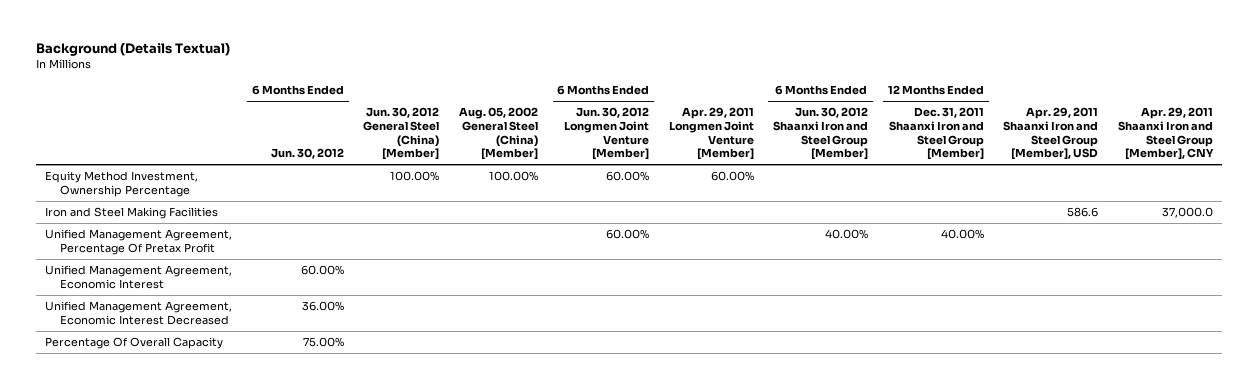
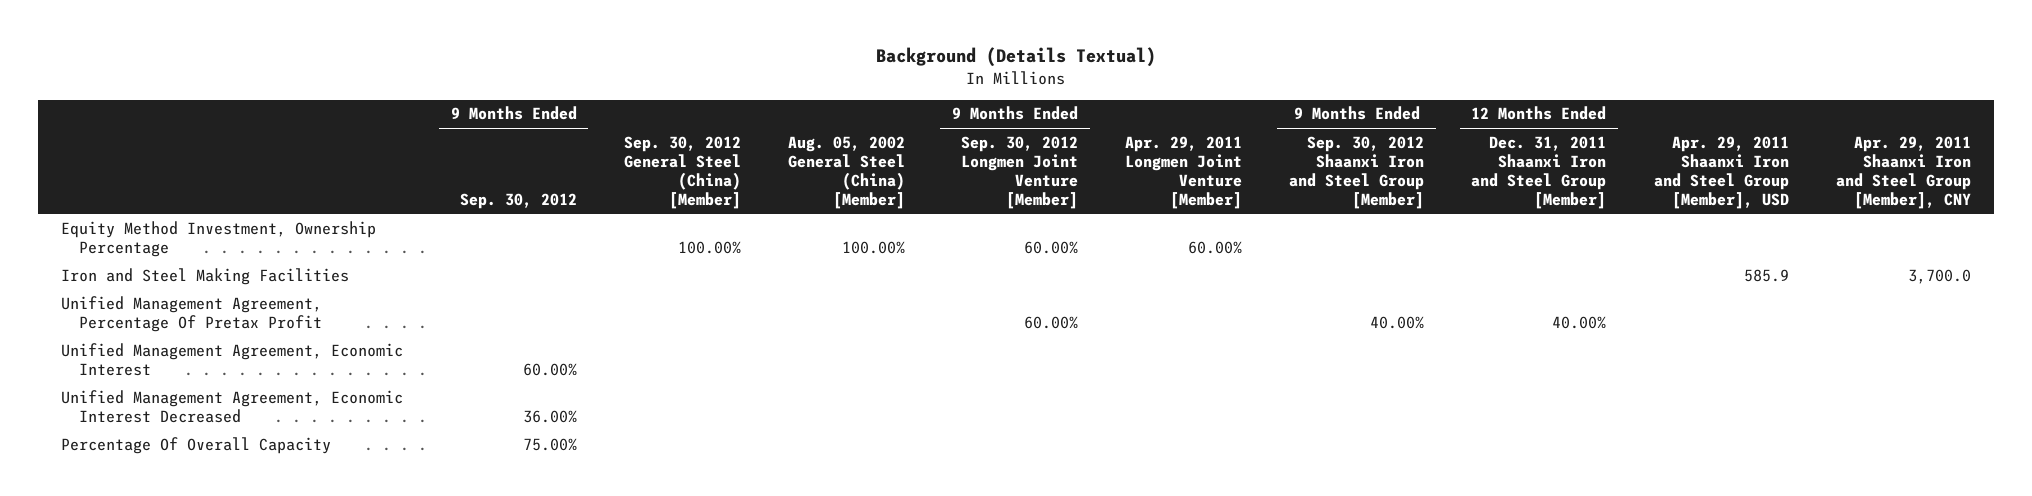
- | 6 Months Ended Jun. 30, 2012 | Jun. 30, 2012 General Steel (China) [Member] | Aug. 05, 2002 General Steel (China) [Member] | 6 Months Ended Jun. 30, 2012 Longmen Joint Venture [Member] | Apr. 29, 2011 Longmen Joint Venture [Member] | 6 Months Ended Jun. 30, 2012 Shaanxi Iron and Steel Group [Member] | 12 Months Ended Dec. 31, 2011 Shaanxi Iron and Steel Group [Member] | Apr. 29, 2011 Shaanxi Iron and Steel Group [Member], USD | Apr. 29, 2011 Shaanxi Iron and Steel Group [Member], CNY
+ | 9 Months Ended Sep. 30, 2012 | Sep. 30, 2012 General Steel (China) [Member] | Aug. 05, 2002 General Steel (China) [Member] | 9 Months Ended Sep. 30, 2012 Longmen Joint Venture [Member] | Apr. 29, 2011 Longmen Joint Venture [Member] | 9 Months Ended Sep. 30, 2012 Shaanxi Iron and Steel Group [Member] | 12 Months Ended Dec. 31, 2011 Shaanxi Iron and Steel Group [Member] | Apr. 29, 2011 Shaanxi Iron and Steel Group [Member], USD | Apr. 29, 2011 Shaanxi Iron and Steel Group [Member], CNY
- Iron and Steel Making Facilities | | | | | | | | 586.6 | 37,000.0
+ Iron and Steel Making Facilities | | | | | | | | 585.9 | 3,700.0

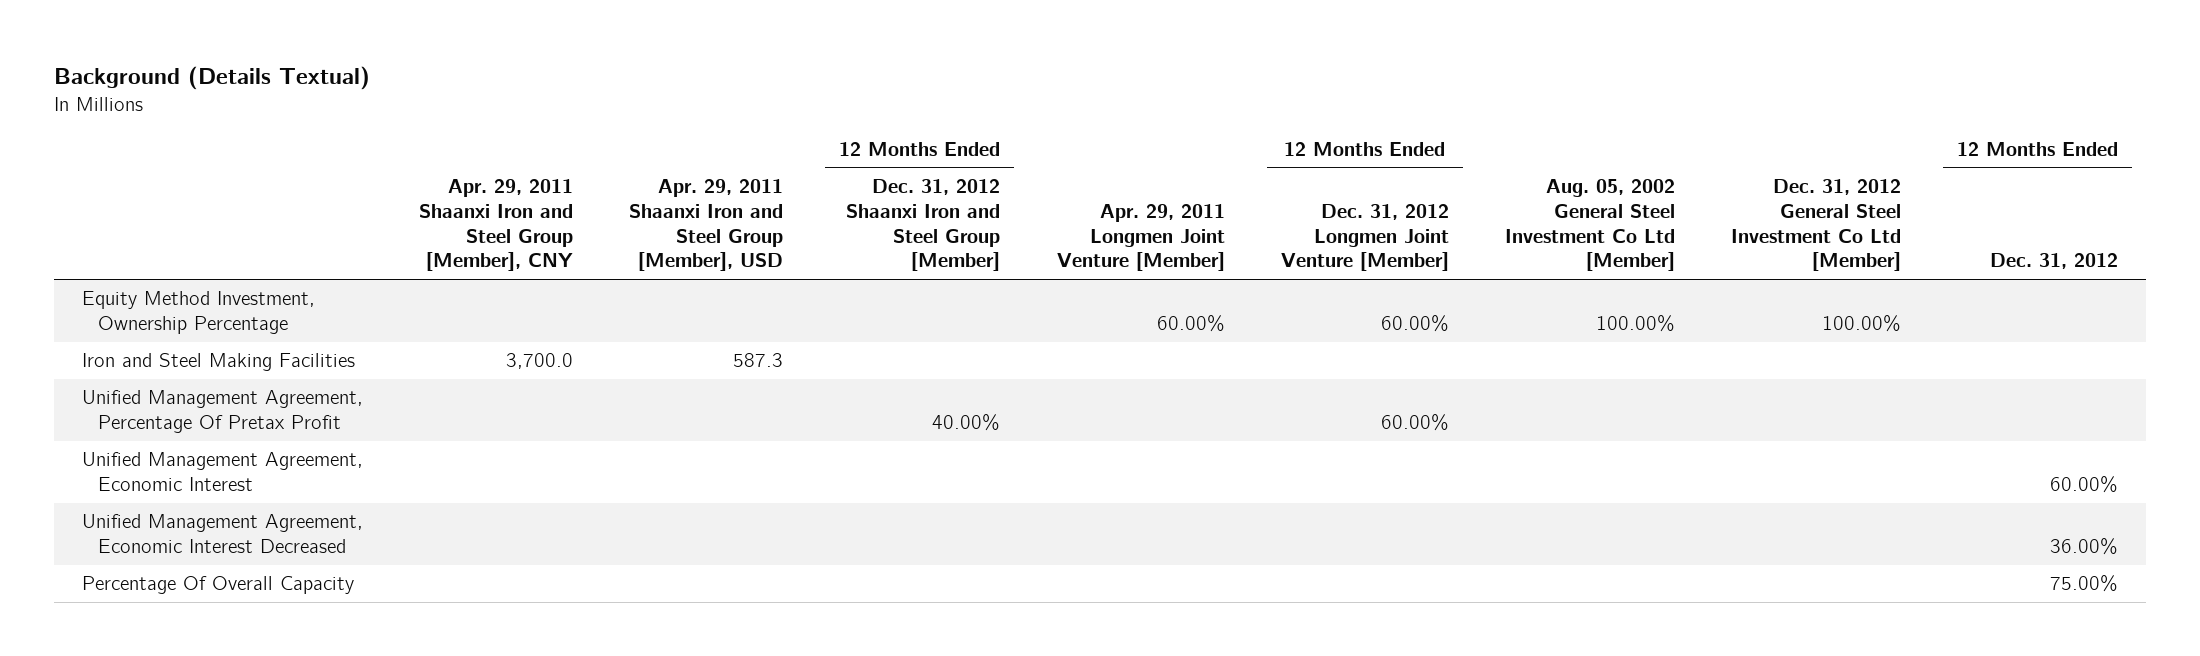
- | 9 Months Ended Sep. 30, 2012 | Sep. 30, 2012 General Steel (China) [Member] | Aug. 05, 2002 General Steel (China) [Member] | 9 Months Ended Sep. 30, 2012 Longmen Joint Venture [Member] | Apr. 29, 2011 Longmen Joint Venture [Member] | 9 Months Ended Sep. 30, 2012 Shaanxi Iron and Steel Group [Member] | 12 Months Ended Dec. 31, 2011 Shaanxi Iron and Steel Group [Member] | Apr. 29, 2011 Shaanxi Iron and Steel Group [Member], USD | Apr. 29, 2011 Shaanxi Iron and Steel Group [Member], CNY
+ | Apr. 29, 2011 Shaanxi Iron and Steel Group [Member], CNY | Apr. 29, 2011 Shaanxi Iron and Steel Group [Member], USD | 12 Months Ended Dec. 31, 2012 Shaanxi Iron and Steel Group [Member] | Apr. 29, 2011 Longmen Joint Venture [Member] | 12 Months Ended Dec. 31, 2012 Longmen Joint Venture [Member] | Aug. 05, 2002 General Steel Investment Co Ltd [Member] | Dec. 31, 2012 General Steel Investment Co Ltd [Member] | 12 Months Ended Dec. 31, 2012
- Iron and Steel Making Facilities | | | | | | | | 585.9 | 3,700.0
+ Iron and Steel Making Facilities | 3,700.0 | 587.3 | | | | | |

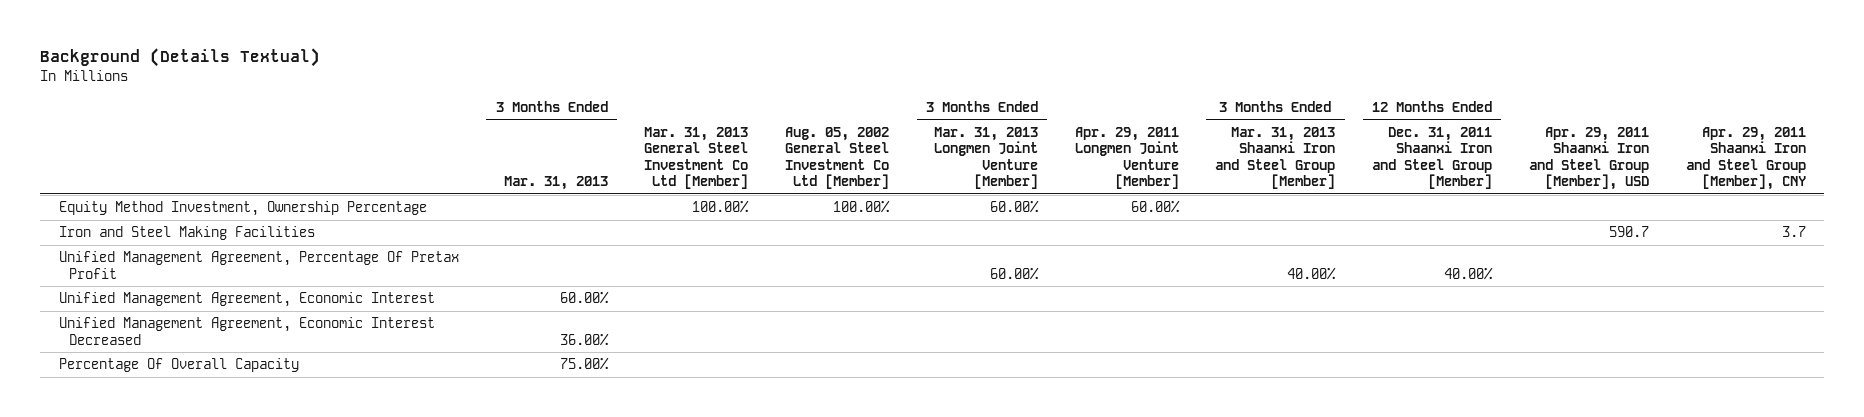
- | Apr. 29, 2011 Shaanxi Iron and Steel Group [Member], CNY | Apr. 29, 2011 Shaanxi Iron and Steel Group [Member], USD | 12 Months Ended Dec. 31, 2012 Shaanxi Iron and Steel Group [Member] | Apr. 29, 2011 Longmen Joint Venture [Member] | 12 Months Ended Dec. 31, 2012 Longmen Joint Venture [Member] | Aug. 05, 2002 General Steel Investment Co Ltd [Member] | Dec. 31, 2012 General Steel Investment Co Ltd [Member] | 12 Months Ended Dec. 31, 2012
+ | 3 Months Ended Mar. 31, 2013 | Mar. 31, 2013 General Steel Investment Co Ltd [Member] | Aug. 05, 2002 General Steel Investment Co Ltd [Member] | 3 Months Ended Mar. 31, 2013 Longmen Joint Venture [Member] | Apr. 29, 2011 Longmen Joint Venture [Member] | 3 Months Ended Mar. 31, 2013 Shaanxi Iron and Steel Group [Member] | 12 Months Ended Dec. 31, 2011 Shaanxi Iron and Steel Group [Member] | Apr. 29, 2011 Shaanxi Iron and Steel Group [Member], USD | Apr. 29, 2011 Shaanxi Iron and Steel Group [Member], CNY
- Iron and Steel Making Facilities | 3,700.0 | 587.3 | | | | | |
+ Iron and Steel Making Facilities | | | | | | | | 590.7 | 3.7

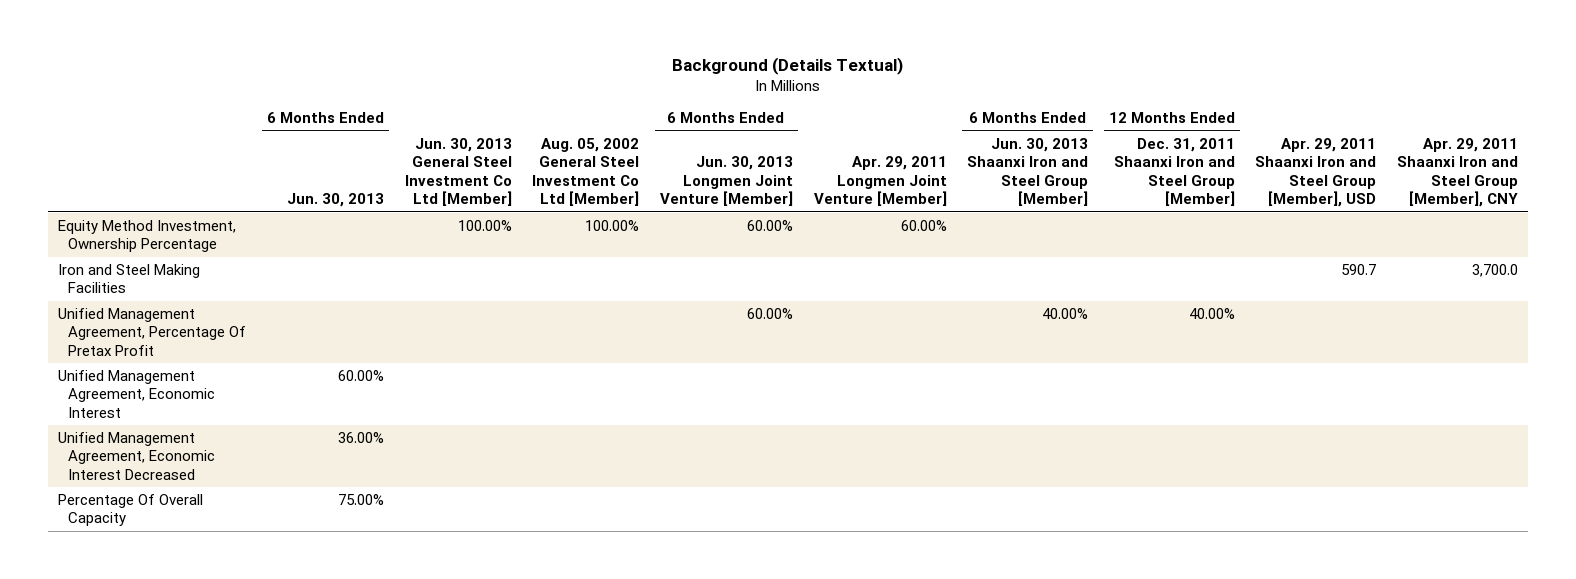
- | 3 Months Ended Mar. 31, 2013 | Mar. 31, 2013 General Steel Investment Co Ltd [Member] | Aug. 05, 2002 General Steel Investment Co Ltd [Member] | 3 Months Ended Mar. 31, 2013 Longmen Joint Venture [Member] | Apr. 29, 2011 Longmen Joint Venture [Member] | 3 Months Ended Mar. 31, 2013 Shaanxi Iron and Steel Group [Member] | 12 Months Ended Dec. 31, 2011 Shaanxi Iron and Steel Group [Member] | Apr. 29, 2011 Shaanxi Iron and Steel Group [Member], USD | Apr. 29, 2011 Shaanxi Iron and Steel Group [Member], CNY
+ | 6 Months Ended Jun. 30, 2013 | Jun. 30, 2013 General Steel Investment Co Ltd [Member] | Aug. 05, 2002 General Steel Investment Co Ltd [Member] | 6 Months Ended Jun. 30, 2013 Longmen Joint Venture [Member] | Apr. 29, 2011 Longmen Joint Venture [Member] | 6 Months Ended Jun. 30, 2013 Shaanxi Iron and Steel Group [Member] | 12 Months Ended Dec. 31, 2011 Shaanxi Iron and Steel Group [Member] | Apr. 29, 2011 Shaanxi Iron and Steel Group [Member], USD | Apr. 29, 2011 Shaanxi Iron and Steel Group [Member], CNY
- Iron and Steel Making Facilities | | | | | | | | 590.7 | 3.7
+ Iron and Steel Making Facilities | | | | | | | | 590.7 | 3,700.0

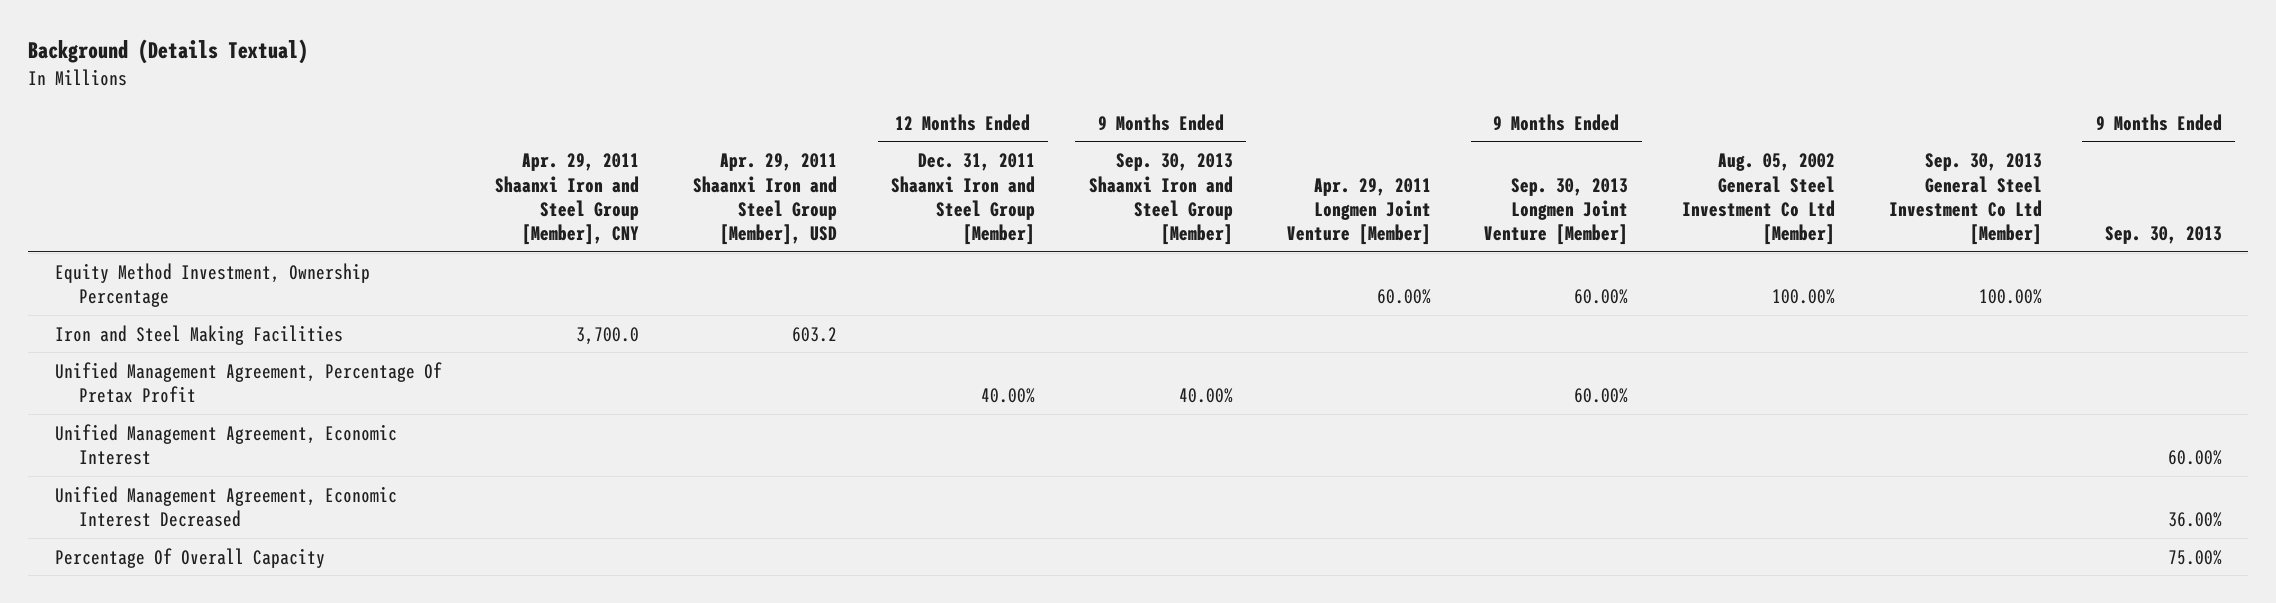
- | 6 Months Ended Jun. 30, 2013 | Jun. 30, 2013 General Steel Investment Co Ltd [Member] | Aug. 05, 2002 General Steel Investment Co Ltd [Member] | 6 Months Ended Jun. 30, 2013 Longmen Joint Venture [Member] | Apr. 29, 2011 Longmen Joint Venture [Member] | 6 Months Ended Jun. 30, 2013 Shaanxi Iron and Steel Group [Member] | 12 Months Ended Dec. 31, 2011 Shaanxi Iron and Steel Group [Member] | Apr. 29, 2011 Shaanxi Iron and Steel Group [Member], USD | Apr. 29, 2011 Shaanxi Iron and Steel Group [Member], CNY
+ | Apr. 29, 2011 Shaanxi Iron and Steel Group [Member], CNY | Apr. 29, 2011 Shaanxi Iron and Steel Group [Member], USD | 12 Months Ended Dec. 31, 2011 Shaanxi Iron and Steel Group [Member] | 9 Months Ended Sep. 30, 2013 Shaanxi Iron and Steel Group [Member] | Apr. 29, 2011 Longmen Joint Venture [Member] | 9 Months Ended Sep. 30, 2013 Longmen Joint Venture [Member] | Aug. 05, 2002 General Steel Investment Co Ltd [Member] | Sep. 30, 2013 General Steel Investment Co Ltd [Member] | 9 Months Ended Sep. 30, 2013
- Iron and Steel Making Facilities | | | | | | | | 590.7 | 3,700.0
+ Iron and Steel Making Facilities | 3,700.0 | 603.2 | | | | | | |

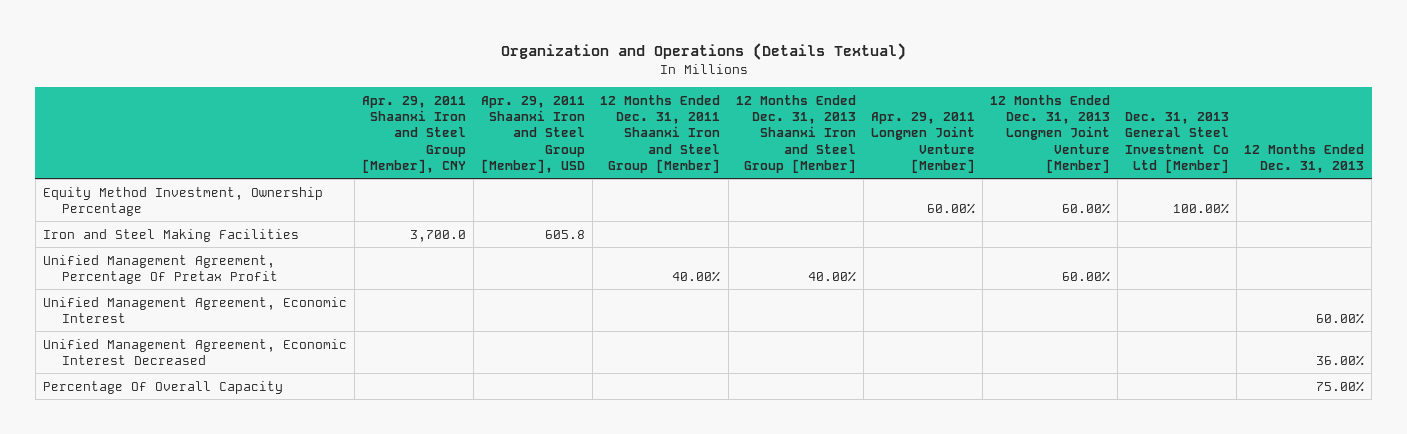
- Background (Details Textual)
+ Organization and Operations (Details Textual)
- | Apr. 29, 2011 Shaanxi Iron and Steel Group [Member], CNY | Apr. 29, 2011 Shaanxi Iron and Steel Group [Member], USD | 12 Months Ended Dec. 31, 2011 Shaanxi Iron and Steel Group [Member] | 9 Months Ended Sep. 30, 2013 Shaanxi Iron and Steel Group [Member] | Apr. 29, 2011 Longmen Joint Venture [Member] | 9 Months Ended Sep. 30, 2013 Longmen Joint Venture [Member] | Aug. 05, 2002 General Steel Investment Co Ltd [Member] | Sep. 30, 2013 General Steel Investment Co Ltd [Member] | 9 Months Ended Sep. 30, 2013
+ | Apr. 29, 2011 Shaanxi Iron and Steel Group [Member], CNY | Apr. 29, 2011 Shaanxi Iron and Steel Group [Member], USD | 12 Months Ended Dec. 31, 2011 Shaanxi Iron and Steel Group [Member] | 12 Months Ended Dec. 31, 2013 Shaanxi Iron and Steel Group [Member] | Apr. 29, 2011 Longmen Joint Venture [Member] | 12 Months Ended Dec. 31, 2013 Longmen Joint Venture [Member] | Dec. 31, 2013 General Steel Investment Co Ltd [Member] | 12 Months Ended Dec. 31, 2013
- Iron and Steel Making Facilities | 3,700.0 | 603.2 | | | | | | |
+ Iron and Steel Making Facilities | 3,700.0 | 605.8 | | | | | |

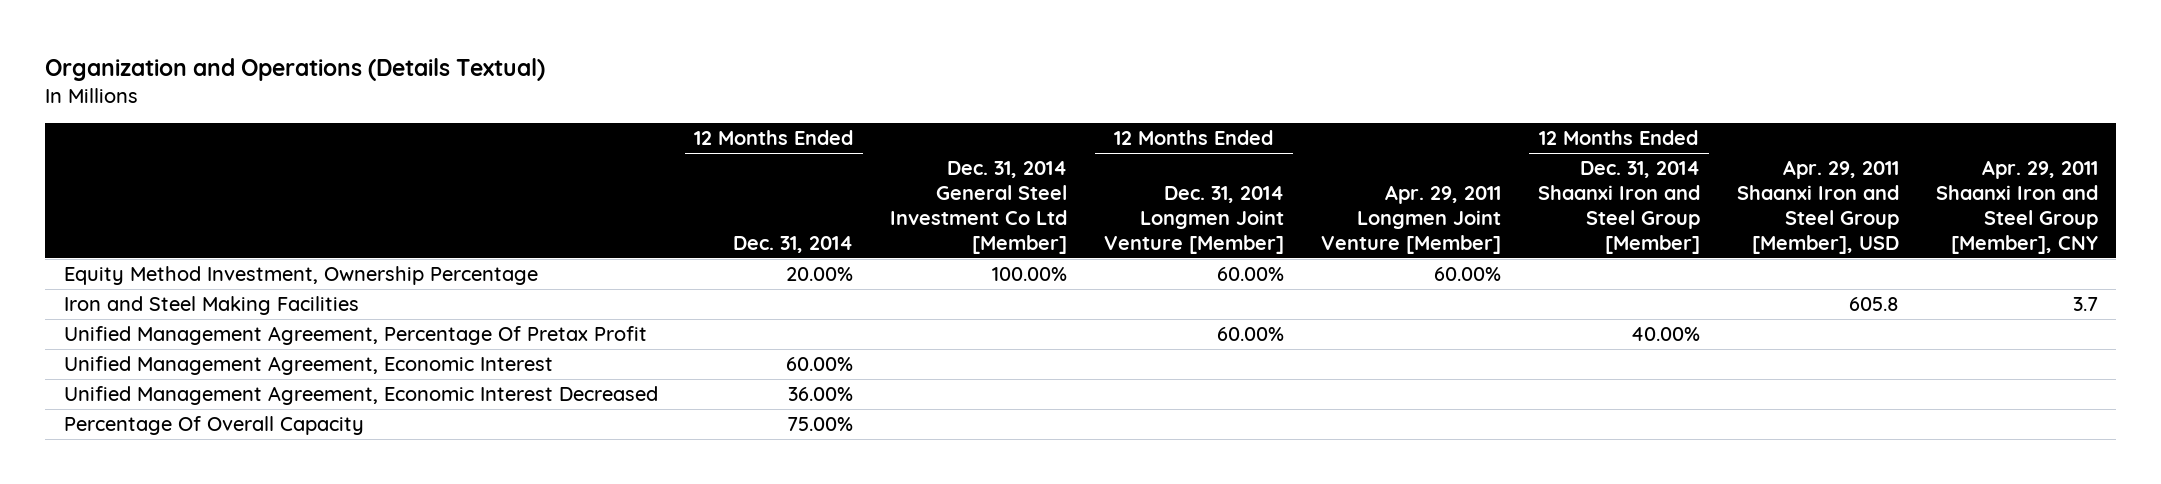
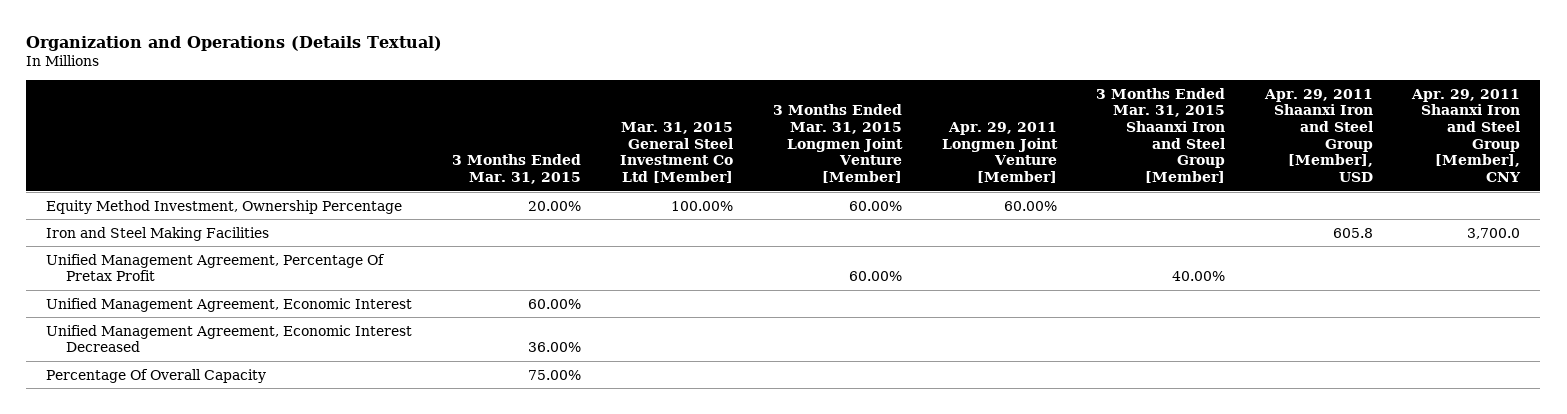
- | 12 Months Ended Dec. 31, 2014 | Dec. 31, 2014 General Steel Investment Co Ltd [Member] | 12 Months Ended Dec. 31, 2014 Longmen Joint Venture [Member] | Apr. 29, 2011 Longmen Joint Venture [Member] | 12 Months Ended Dec. 31, 2014 Shaanxi Iron and Steel Group [Member] | Apr. 29, 2011 Shaanxi Iron and Steel Group [Member], USD | Apr. 29, 2011 Shaanxi Iron and Steel Group [Member], CNY
+ | 3 Months Ended Mar. 31, 2015 | Mar. 31, 2015 General Steel Investment Co Ltd [Member] | 3 Months Ended Mar. 31, 2015 Longmen Joint Venture [Member] | Apr. 29, 2011 Longmen Joint Venture [Member] | 3 Months Ended Mar. 31, 2015 Shaanxi Iron and Steel Group [Member] | Apr. 29, 2011 Shaanxi Iron and Steel Group [Member], USD | Apr. 29, 2011 Shaanxi Iron and Steel Group [Member], CNY
- Iron and Steel Making Facilities | | | | | | 605.8 | 3.7
+ Iron and Steel Making Facilities | | | | | | 605.8 | 3,700.0

